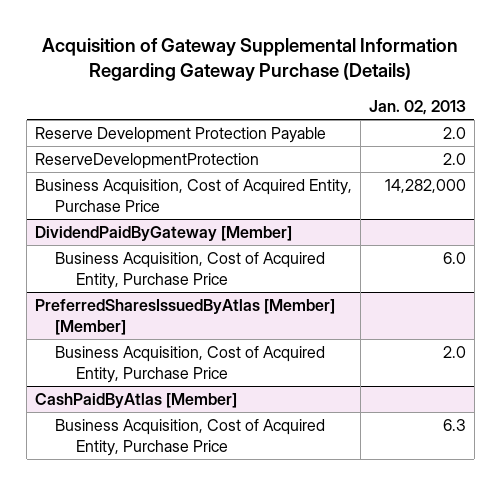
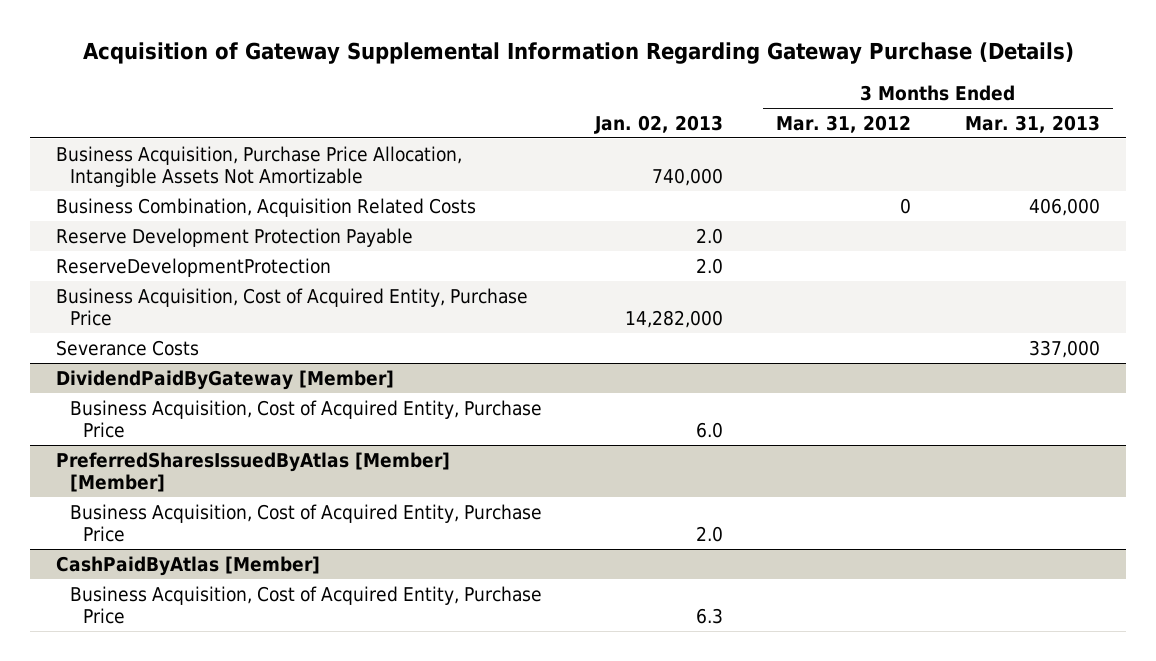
- | Jan. 02, 2013
+ | Jan. 02, 2013 | 3 Months Ended Mar. 31, 2012 | 3 Months Ended Mar. 31, 2013
+ Business Acquisition, Purchase Price Allocation, Intangible Assets Not Amortizable | 740,000 | |
+ Business Combination, Acquisition Related Costs | | 0 | 406,000
+ Severance Costs | | | 337,000

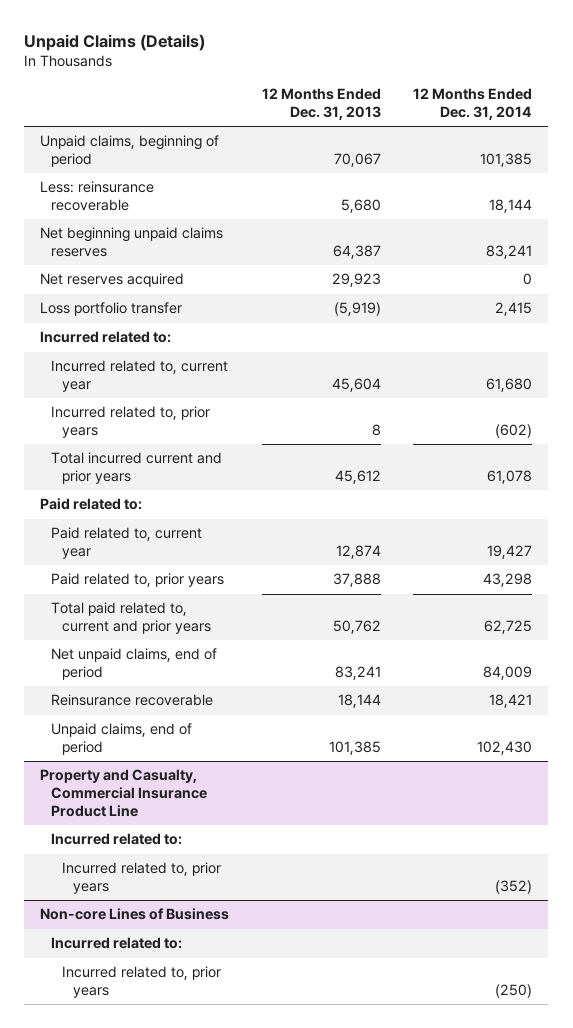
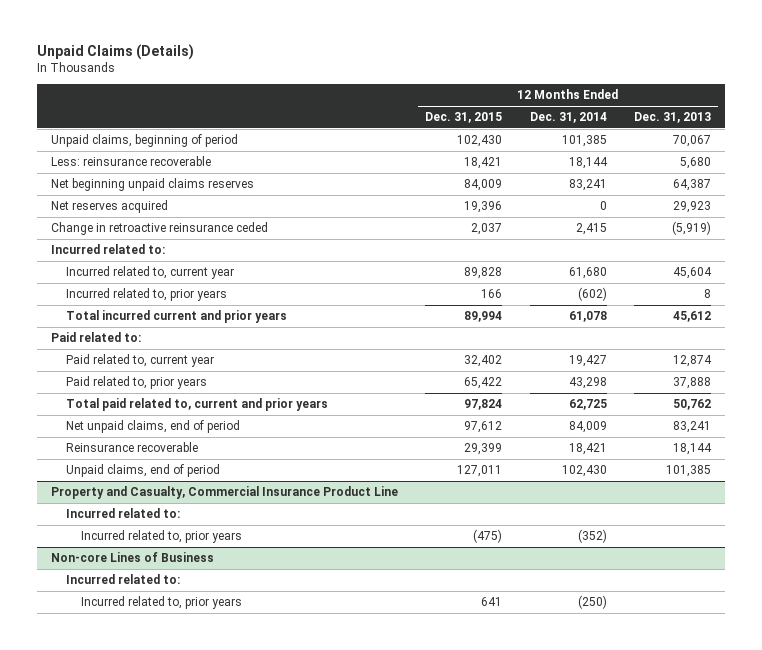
- | 12 Months Ended Dec. 31, 2013 | 12 Months Ended Dec. 31, 2014
+ | 12 Months Ended Dec. 31, 2015 | 12 Months Ended Dec. 31, 2014 | 12 Months Ended Dec. 31, 2013
- Loss portfolio transfer | (5,919) | 2,415
+ Change in retroactive reinsurance ceded | 2,037 | 2,415 | (5,919)

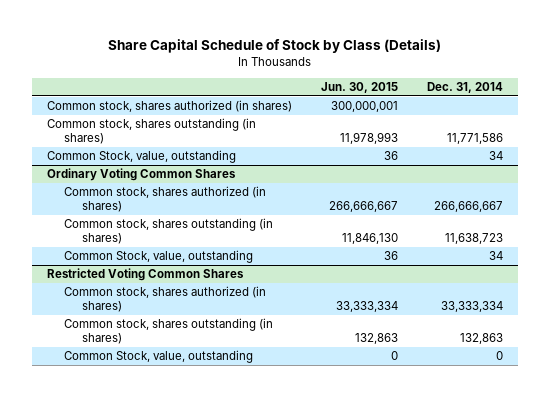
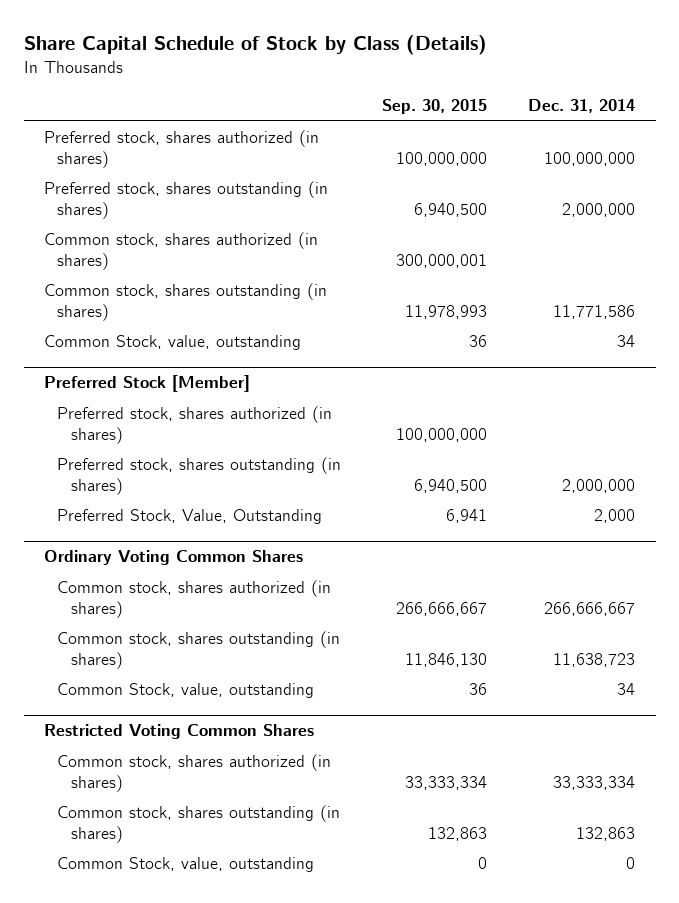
- | Jun. 30, 2015 | Dec. 31, 2014
+ | Sep. 30, 2015 | Dec. 31, 2014
+ Preferred stock, shares authorized (in shares) | 100,000,000 | 100,000,000
+ Preferred stock, shares outstanding (in shares) | 6,940,500 | 2,000,000
+ Preferred Stock [Member]
+ Preferred stock, shares authorized (in shares) | 100,000,000 |
+ Preferred stock, shares outstanding (in shares) | 6,940,500 | 2,000,000
+ Preferred Stock, Value, Outstanding | 6,941 | 2,000

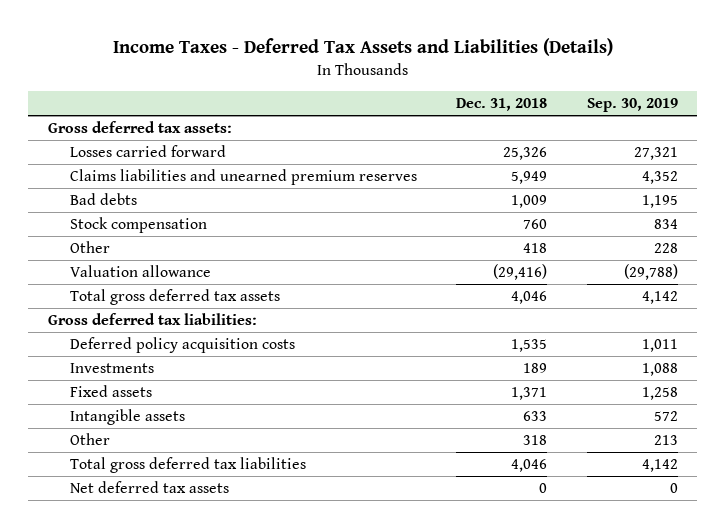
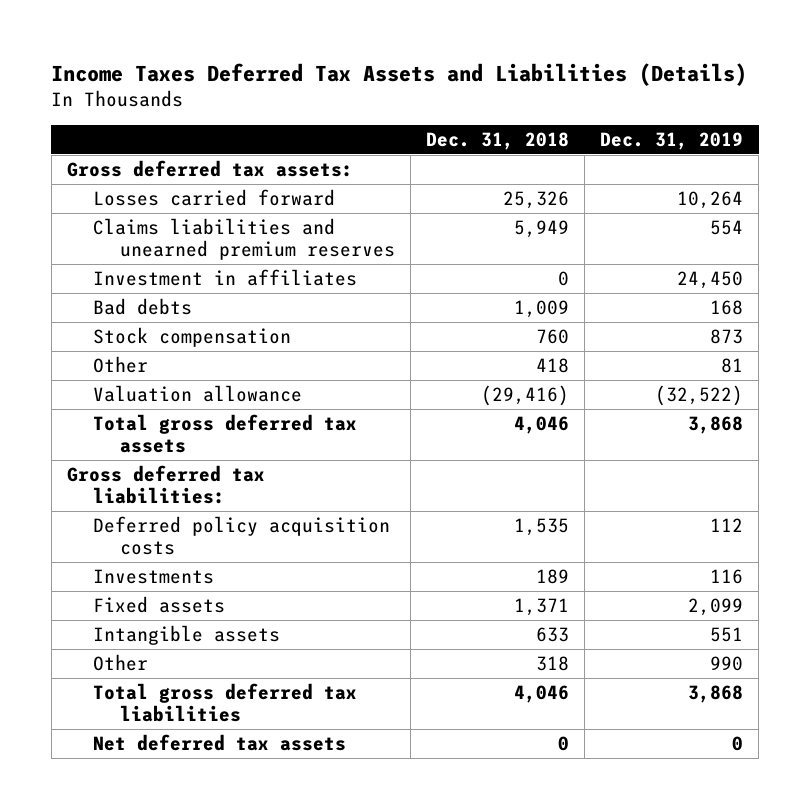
- Income Taxes - Deferred Tax Assets and Liabilities (Details)
+ Income Taxes Deferred Tax Assets and Liabilities (Details)
- | Dec. 31, 2018 | Sep. 30, 2019
+ | Dec. 31, 2018 | Dec. 31, 2019
+ Investment in affiliates | 0 | 24,450

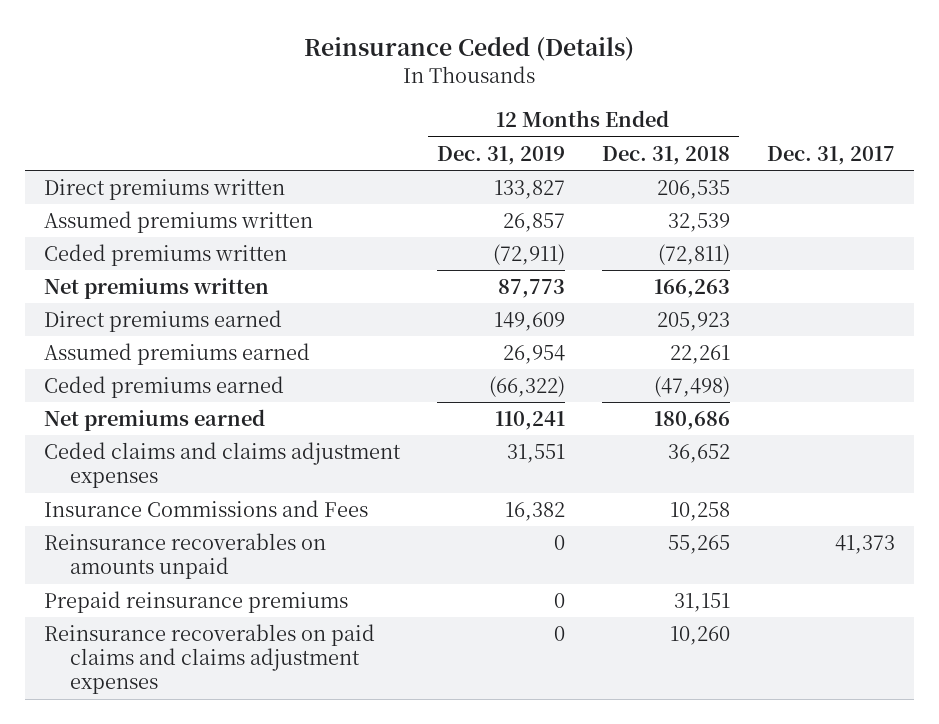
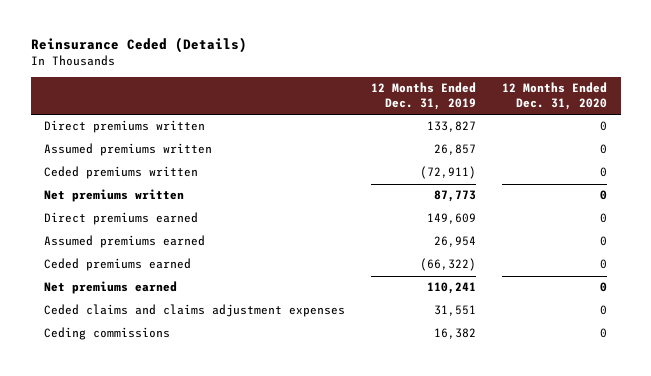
- | 12 Months Ended Dec. 31, 2019 | 12 Months Ended Dec. 31, 2018 | Dec. 31, 2017
+ | 12 Months Ended Dec. 31, 2019 | 12 Months Ended Dec. 31, 2020
- Insurance Commissions and Fees | 16,382 | 10,258 |
- Reinsurance recoverables on amounts unpaid | 0 | 55,265 | 41,373
- Prepaid reinsurance premiums | 0 | 31,151 |
- Reinsurance recoverables on paid claims and claims adjustment expenses | 0 | 10,260 |
+ Ceding commissions | 16,382 | 0

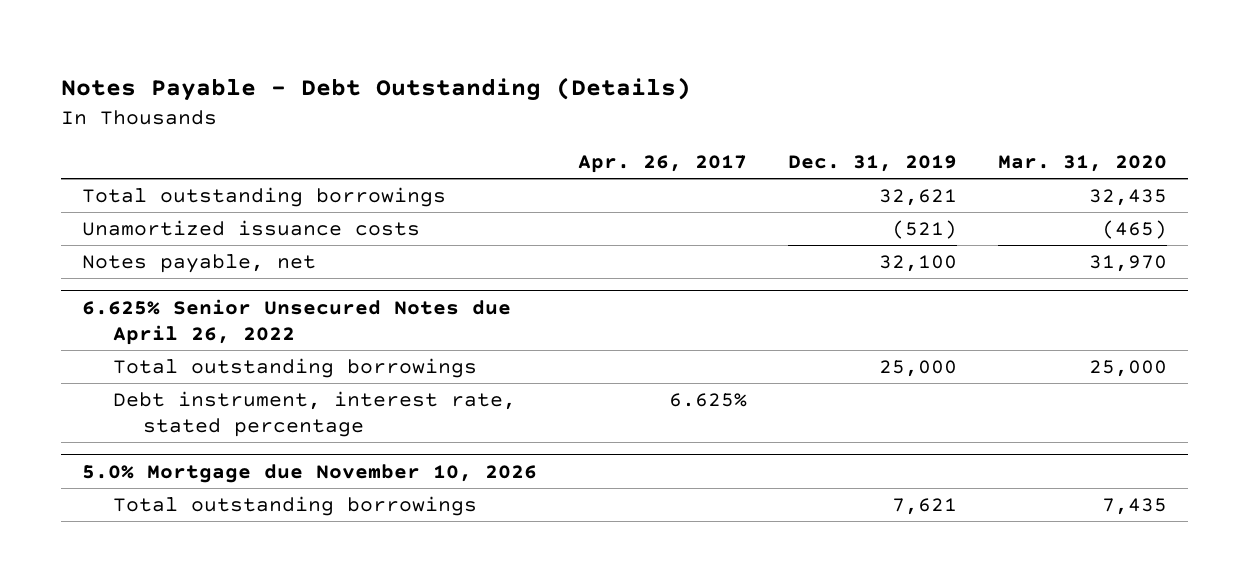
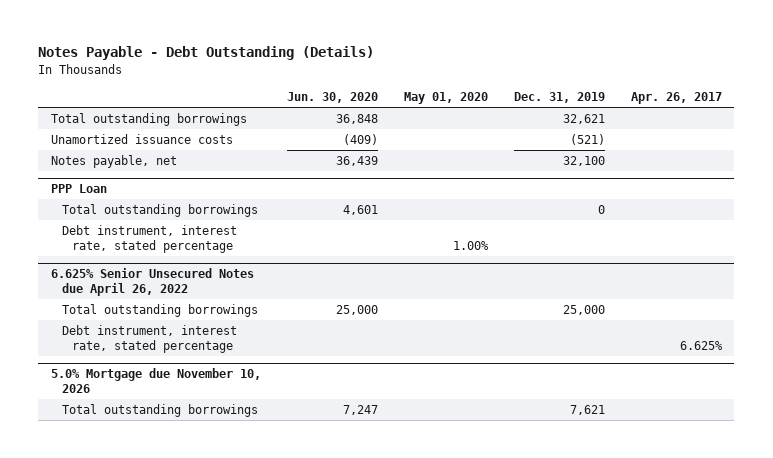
- | Apr. 26, 2017 | Dec. 31, 2019 | Mar. 31, 2020
+ | Jun. 30, 2020 | May 01, 2020 | Dec. 31, 2019 | Apr. 26, 2017
+ PPP Loan
+ Total outstanding borrowings | 4,601 | | 0 |
+ Debt instrument, interest rate, stated percentage | | 1.00% | |

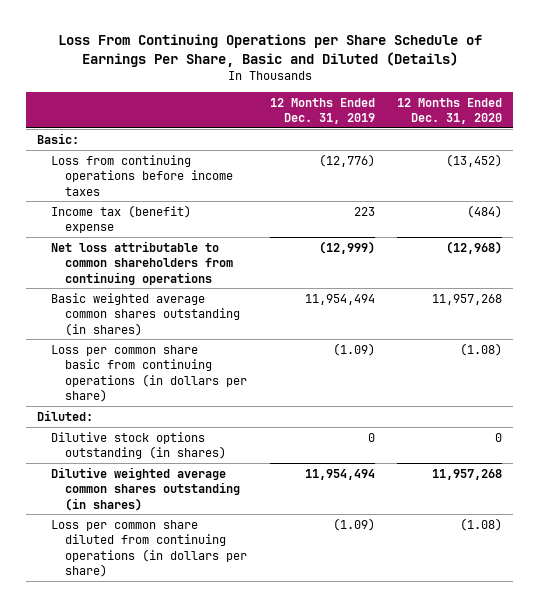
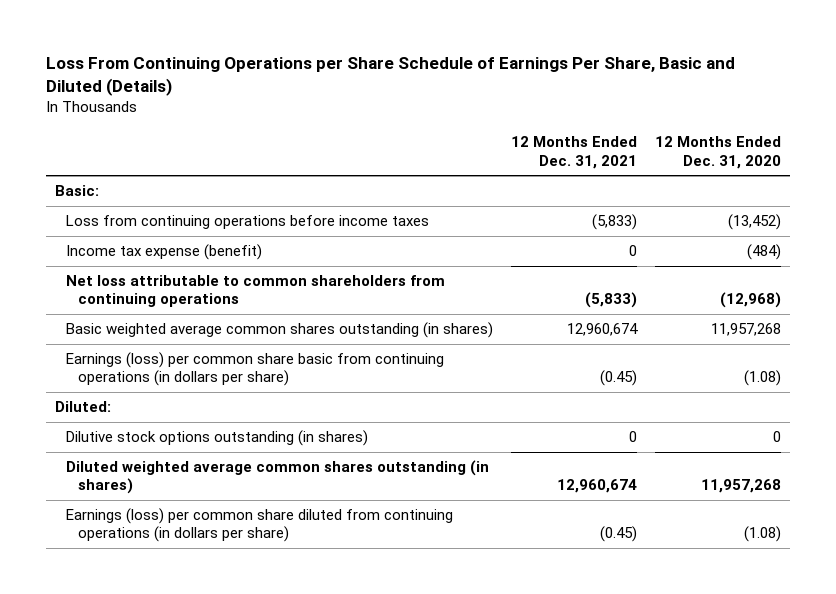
- | 12 Months Ended Dec. 31, 2019 | 12 Months Ended Dec. 31, 2020
+ | 12 Months Ended Dec. 31, 2021 | 12 Months Ended Dec. 31, 2020
- Income tax (benefit) expense | 223 | (484)
+ Income tax expense (benefit) | 0 | (484)
- Loss per common share basic from continuing operations (in dollars per share) | (1.09) | (1.08)
+ Earnings (loss) per common share basic from continuing operations (in dollars per share) | (0.45) | (1.08)
- Dilutive weighted average common shares outstanding (in shares) | 11,954,494 | 11,957,268
- Loss per common share diluted from continuing operations (in dollars per share) | (1.09) | (1.08)
+ Diluted weighted average common shares outstanding (in shares) | 12,960,674 | 11,957,268
+ Earnings (loss) per common share diluted from continuing operations (in dollars per share) | (0.45) | (1.08)

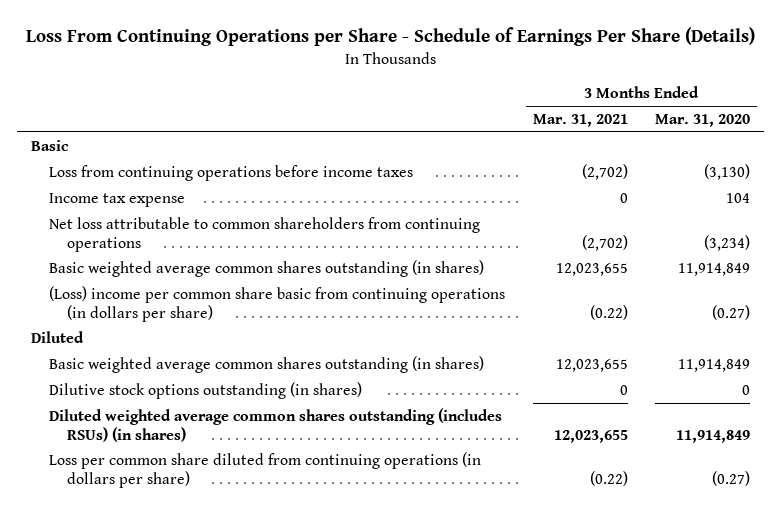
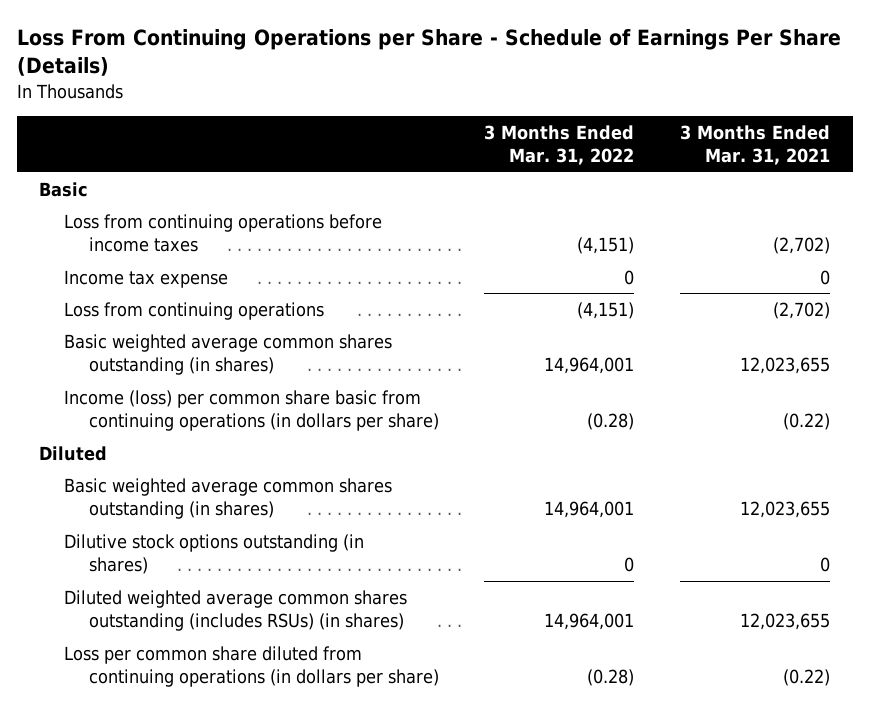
- | 3 Months Ended Mar. 31, 2021 | 3 Months Ended Mar. 31, 2020
+ | 3 Months Ended Mar. 31, 2022 | 3 Months Ended Mar. 31, 2021
- Net loss attributable to common shareholders from continuing operations | (2,702) | (3,234)
+ Loss from continuing operations | (4,151) | (2,702)
- (Loss) income per common share basic from continuing operations (in dollars per share) | (0.22) | (0.27)
+ Income (loss) per common share basic from continuing operations (in dollars per share) | (0.28) | (0.22)

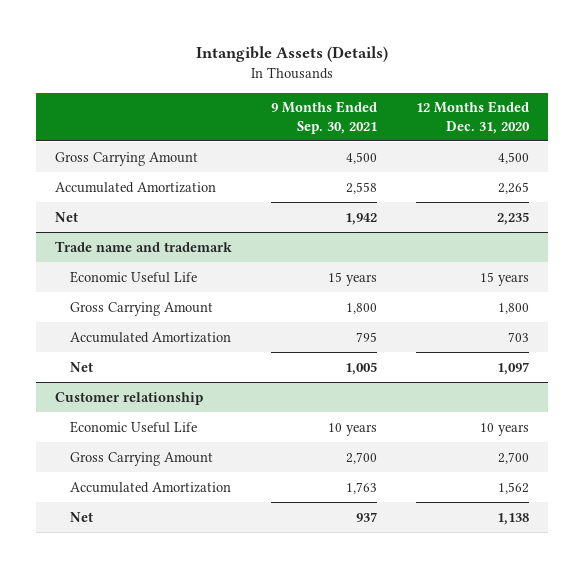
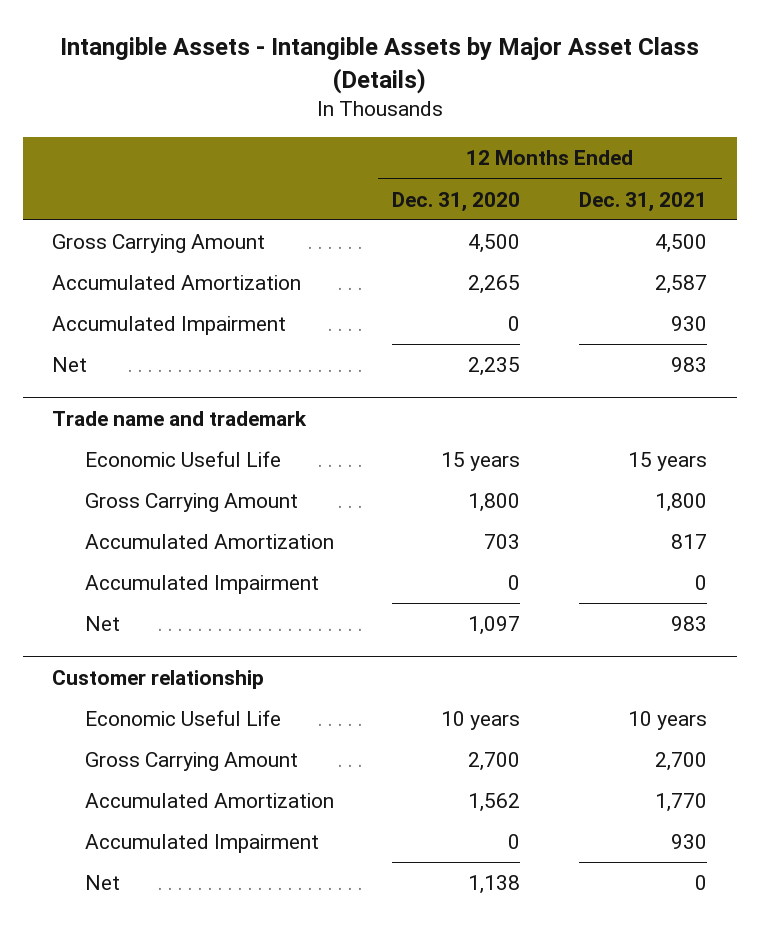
- Intangible Assets (Details)
+ Intangible Assets - Intangible Assets by Major Asset Class (Details)
- | 9 Months Ended Sep. 30, 2021 | 12 Months Ended Dec. 31, 2020
+ | 12 Months Ended Dec. 31, 2020 | 12 Months Ended Dec. 31, 2021
+ Accumulated Impairment | 0 | 930
@ Trade name and trademark
+ Accumulated Impairment | 0 | 0
@ Customer relationship
+ Accumulated Impairment | 0 | 930

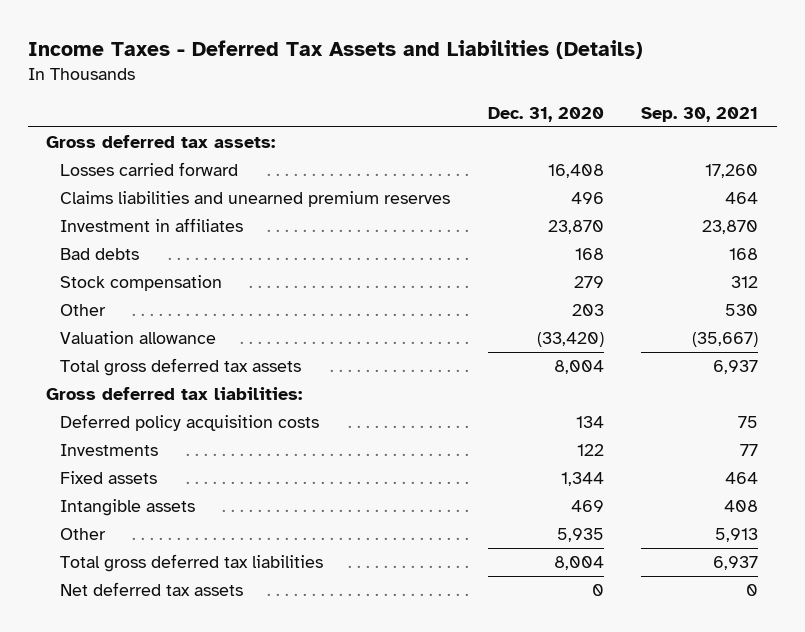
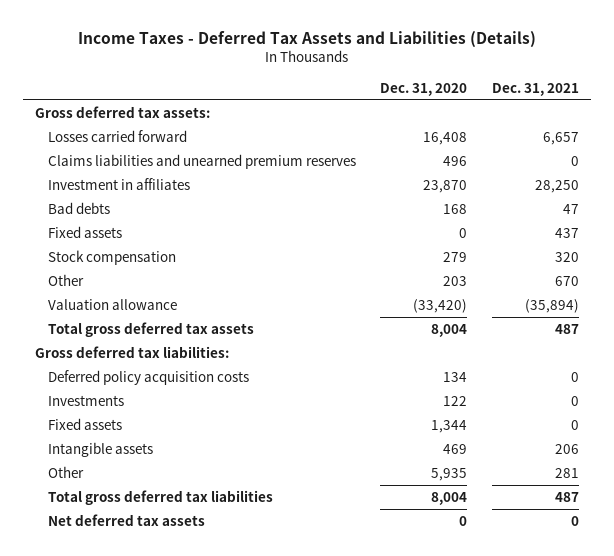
- | Dec. 31, 2020 | Sep. 30, 2021
+ | Dec. 31, 2020 | Dec. 31, 2021
+ Fixed assets | 0 | 437

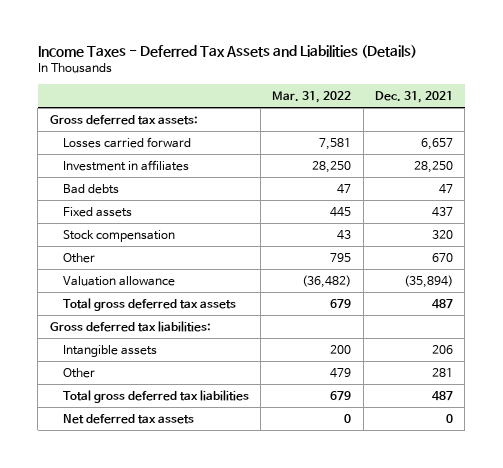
- | Dec. 31, 2020 | Dec. 31, 2021
+ | Mar. 31, 2022 | Dec. 31, 2021
- Claims liabilities and unearned premium reserves | 496 | 0
- Deferred policy acquisition costs | 134 | 0
- Investments | 122 | 0
- Fixed assets | 1,344 | 0

